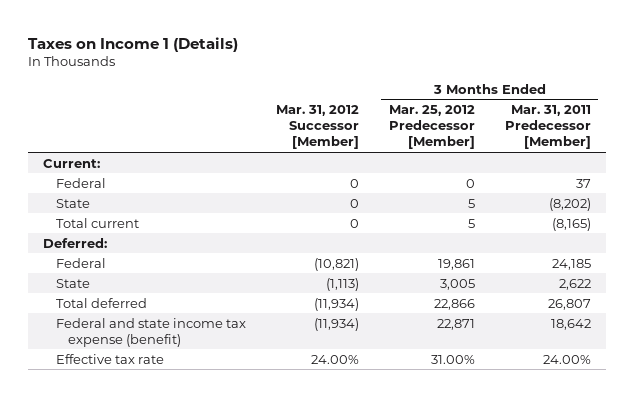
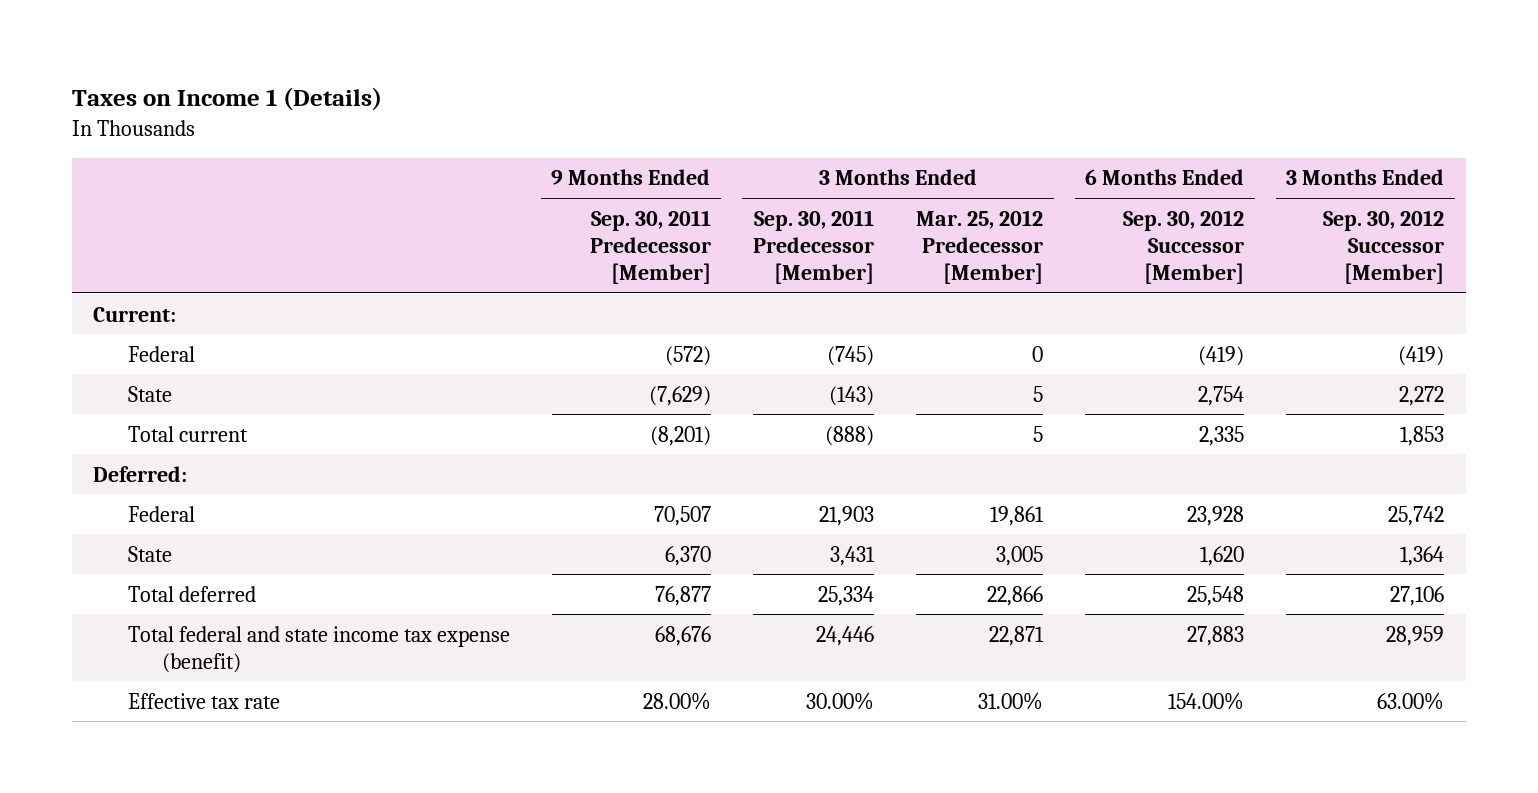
- | Mar. 31, 2012 Successor [Member] | 3 Months Ended Mar. 25, 2012 Predecessor [Member] | 3 Months Ended Mar. 31, 2011 Predecessor [Member]
+ | 9 Months Ended Sep. 30, 2011 Predecessor [Member] | 3 Months Ended Sep. 30, 2011 Predecessor [Member] | 3 Months Ended Mar. 25, 2012 Predecessor [Member] | 6 Months Ended Sep. 30, 2012 Successor [Member] | 3 Months Ended Sep. 30, 2012 Successor [Member]
- Federal and state income tax expense (benefit) | (11,934) | 22,871 | 18,642
+ Total federal and state income tax expense (benefit) | 68,676 | 24,446 | 22,871 | 27,883 | 28,959

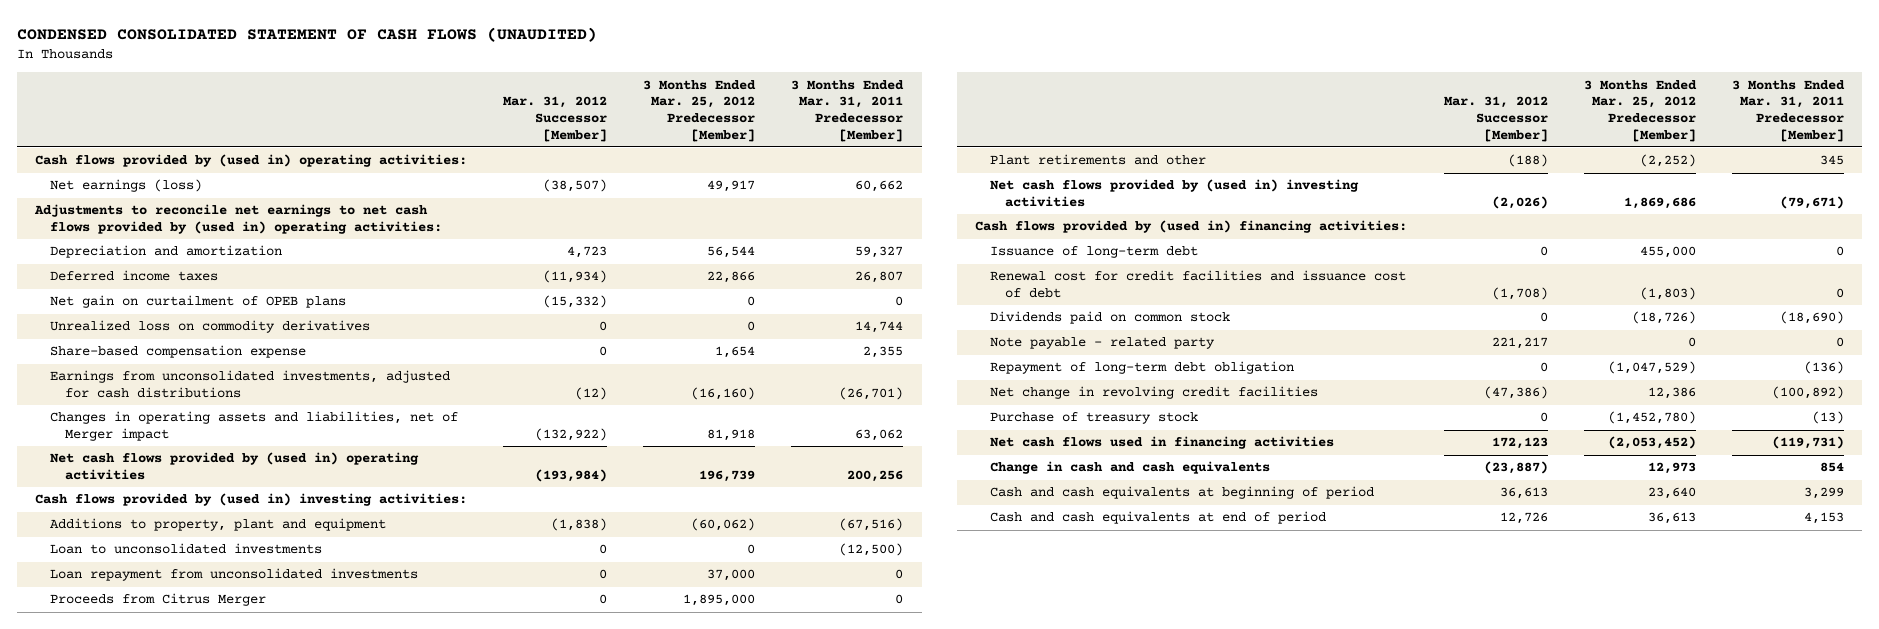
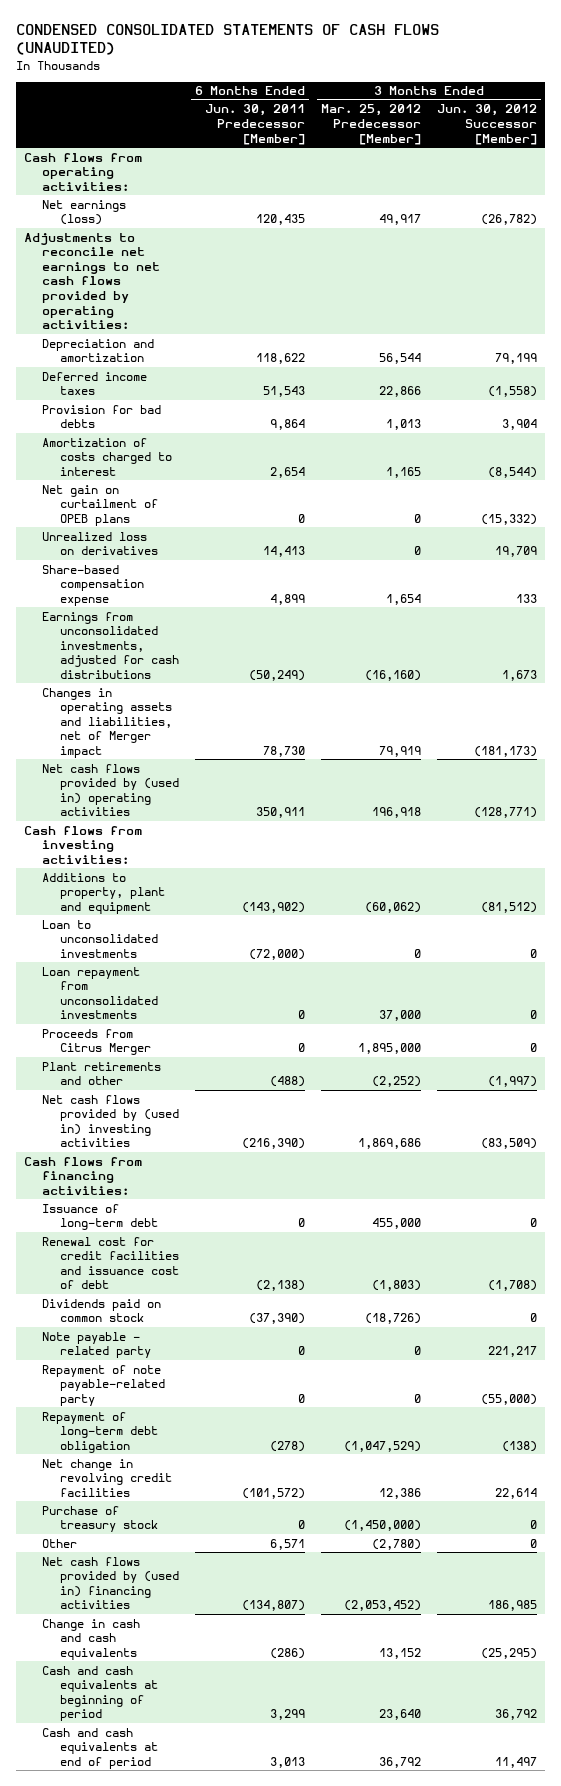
- CONDENSED CONSOLIDATED STATEMENT OF CASH FLOWS (UNAUDITED)
+ CONDENSED CONSOLIDATED STATEMENTS OF CASH FLOWS (UNAUDITED)
- | Mar. 31, 2012 Successor [Member] | 3 Months Ended Mar. 25, 2012 Predecessor [Member] | 3 Months Ended Mar. 31, 2011 Predecessor [Member]
+ | 6 Months Ended Jun. 30, 2011 Predecessor [Member] | 3 Months Ended Mar. 25, 2012 Predecessor [Member] | 3 Months Ended Jun. 30, 2012 Successor [Member]
- Cash flows provided by (used in) operating activities:
+ Cash flows from operating activities:
- Adjustments to reconcile net earnings to net cash flows provided by (used in) operating activities:
+ Adjustments to reconcile net earnings to net cash flows provided by operating activities:
+ Provision for bad debts | 9,864 | 1,013 | 3,904
+ Amortization of costs charged to interest | 2,654 | 1,165 | (8,544)
- Unrealized loss on commodity derivatives | 0 | 0 | 14,744
+ Unrealized loss on derivatives | 14,413 | 0 | 19,709
- Changes in operating assets and liabilities, net of Merger impact | (132,922) | 81,918 | 63,062
- Net cash flows provided by (used in) operating activities | (193,984) | 196,739 | 200,256
- Cash flows provided by (used in) investing activities:
+ Changes in operating assets and liabilities, net of Merger impact | 78,730 | 79,919 | (181,173)
+ Net cash flows provided by (used in) operating activities | 350,911 | 196,918 | (128,771)
+ Cash flows from investing activities:
- Cash flows provided by (used in) financing activities:
+ Cash flows from financing activities:
+ Repayment of note payable-related party | 0 | 0 | (55,000)
- Purchase of treasury stock | 0 | (1,452,780) | (13)
- Net cash flows used in financing activities | 172,123 | (2,053,452) | (119,731)
- Change in cash and cash equivalents | (23,887) | 12,973 | 854
+ Purchase of treasury stock | 0 | (1,450,000) | 0
+ Other | 6,571 | (2,780) | 0
+ Net cash flows provided by (used in) financing activities | (134,807) | (2,053,452) | 186,985
+ Change in cash and cash equivalents | (286) | 13,152 | (25,295)
- Cash and cash equivalents at end of period | 12,726 | 36,613 | 4,153
+ Cash and cash equivalents at end of period | 3,013 | 36,792 | 11,497

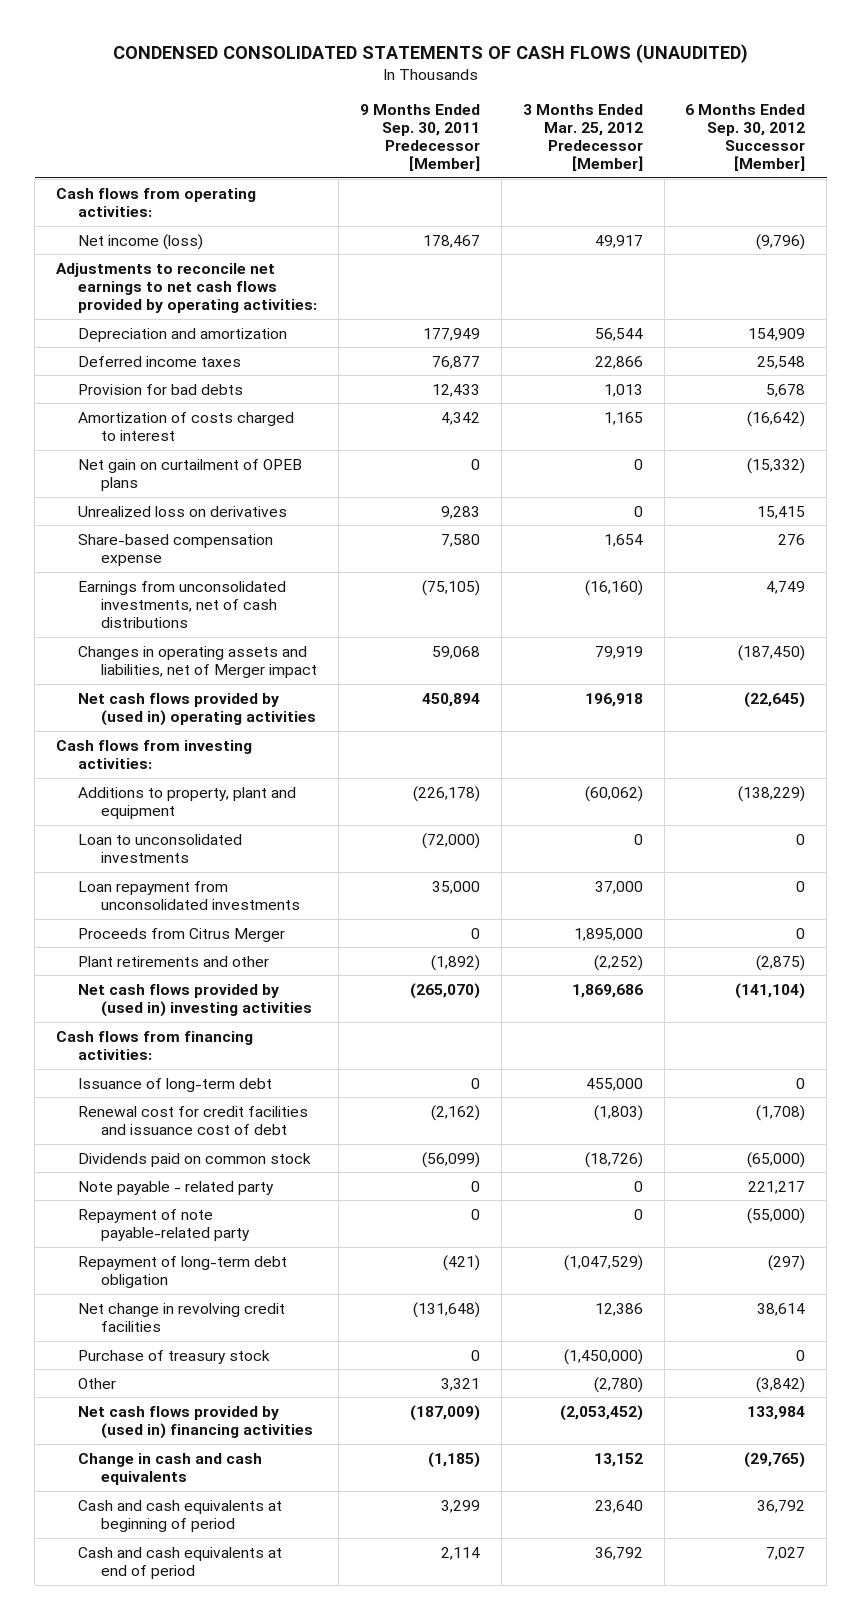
- | 6 Months Ended Jun. 30, 2011 Predecessor [Member] | 3 Months Ended Mar. 25, 2012 Predecessor [Member] | 3 Months Ended Jun. 30, 2012 Successor [Member]
+ | 9 Months Ended Sep. 30, 2011 Predecessor [Member] | 3 Months Ended Mar. 25, 2012 Predecessor [Member] | 6 Months Ended Sep. 30, 2012 Successor [Member]
- Net earnings (loss) | 120,435 | 49,917 | (26,782)
+ Net income (loss) | 178,467 | 49,917 | (9,796)
- Earnings from unconsolidated investments, adjusted for cash distributions | (50,249) | (16,160) | 1,673
+ Earnings from unconsolidated investments, net of cash distributions | (75,105) | (16,160) | 4,749

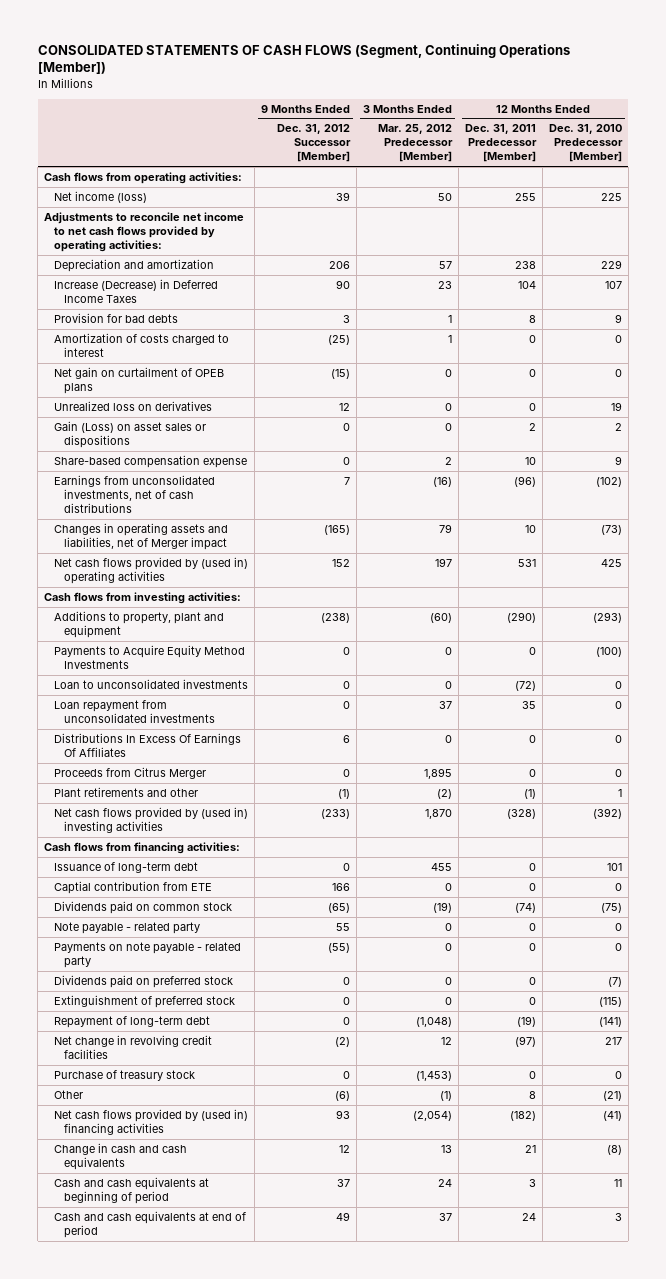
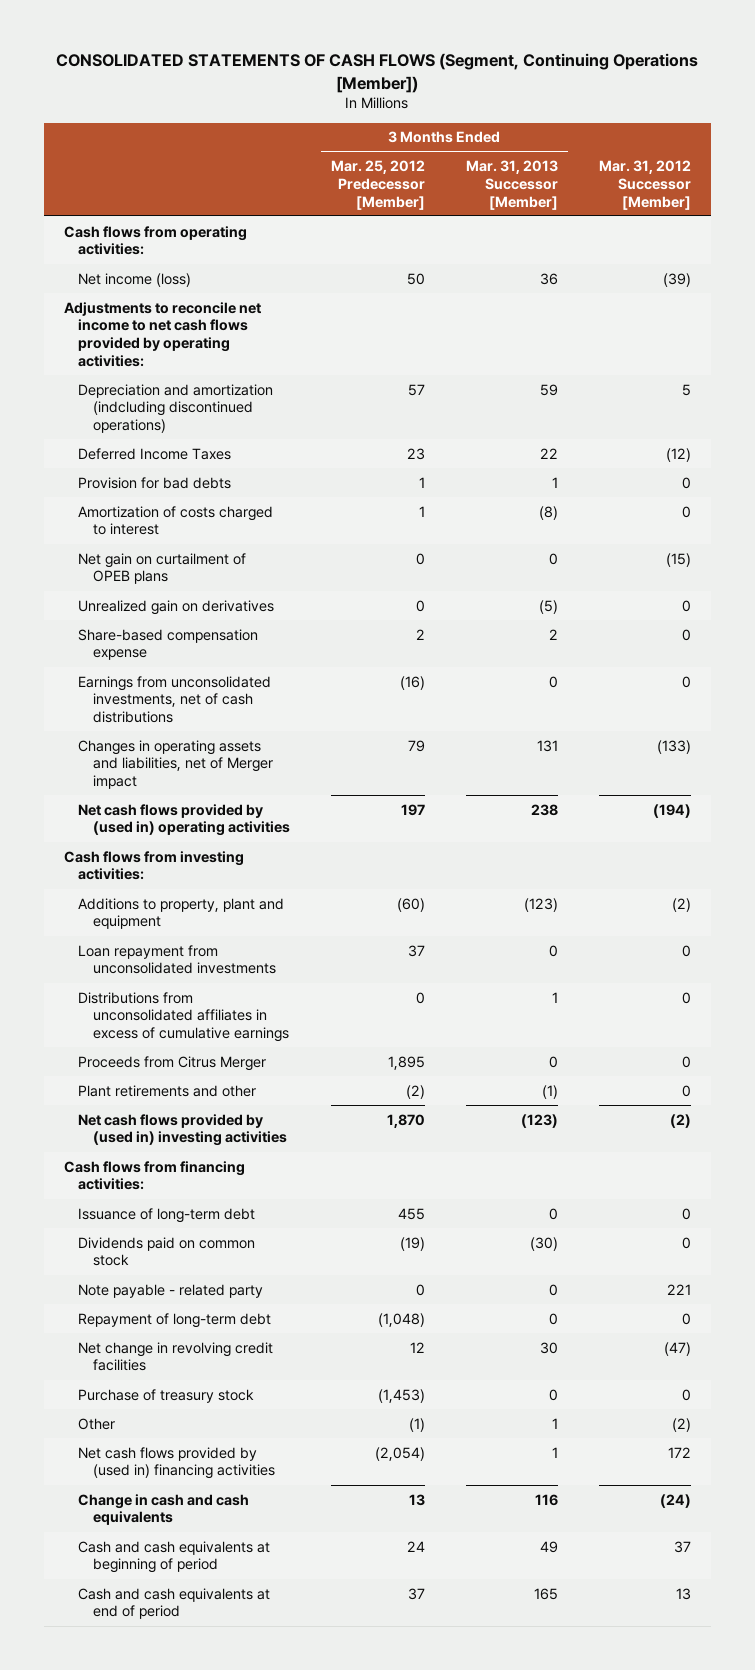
- | 9 Months Ended Dec. 31, 2012 Successor [Member] | 3 Months Ended Mar. 25, 2012 Predecessor [Member] | 12 Months Ended Dec. 31, 2011 Predecessor [Member] | 12 Months Ended Dec. 31, 2010 Predecessor [Member]
+ | 3 Months Ended Mar. 25, 2012 Predecessor [Member] | 3 Months Ended Mar. 31, 2013 Successor [Member] | Mar. 31, 2012 Successor [Member]
- Depreciation and amortization | 206 | 57 | 238 | 229
- Increase (Decrease) in Deferred Income Taxes | 90 | 23 | 104 | 107
+ Depreciation and amortization (indcluding discontinued operations) | 57 | 59 | 5
+ Deferred Income Taxes | 23 | 22 | (12)
- Unrealized loss on derivatives | 12 | 0 | 0 | 19
- Gain (Loss) on asset sales or dispositions | 0 | 0 | 2 | 2
+ Unrealized gain on derivatives | 0 | (5) | 0
- Payments to Acquire Equity Method Investments | 0 | 0 | 0 | (100)
- Loan to unconsolidated investments | 0 | 0 | (72) | 0
- Distributions In Excess Of Earnings Of Affiliates | 6 | 0 | 0 | 0
+ Distributions from unconsolidated affiliates in excess of cumulative earnings | 0 | 1 | 0
- Captial contribution from ETE | 166 | 0 | 0 | 0
- Payments on note payable - related party | (55) | 0 | 0 | 0
- Dividends paid on preferred stock | 0 | 0 | 0 | (7)
- Extinguishment of preferred stock | 0 | 0 | 0 | (115)

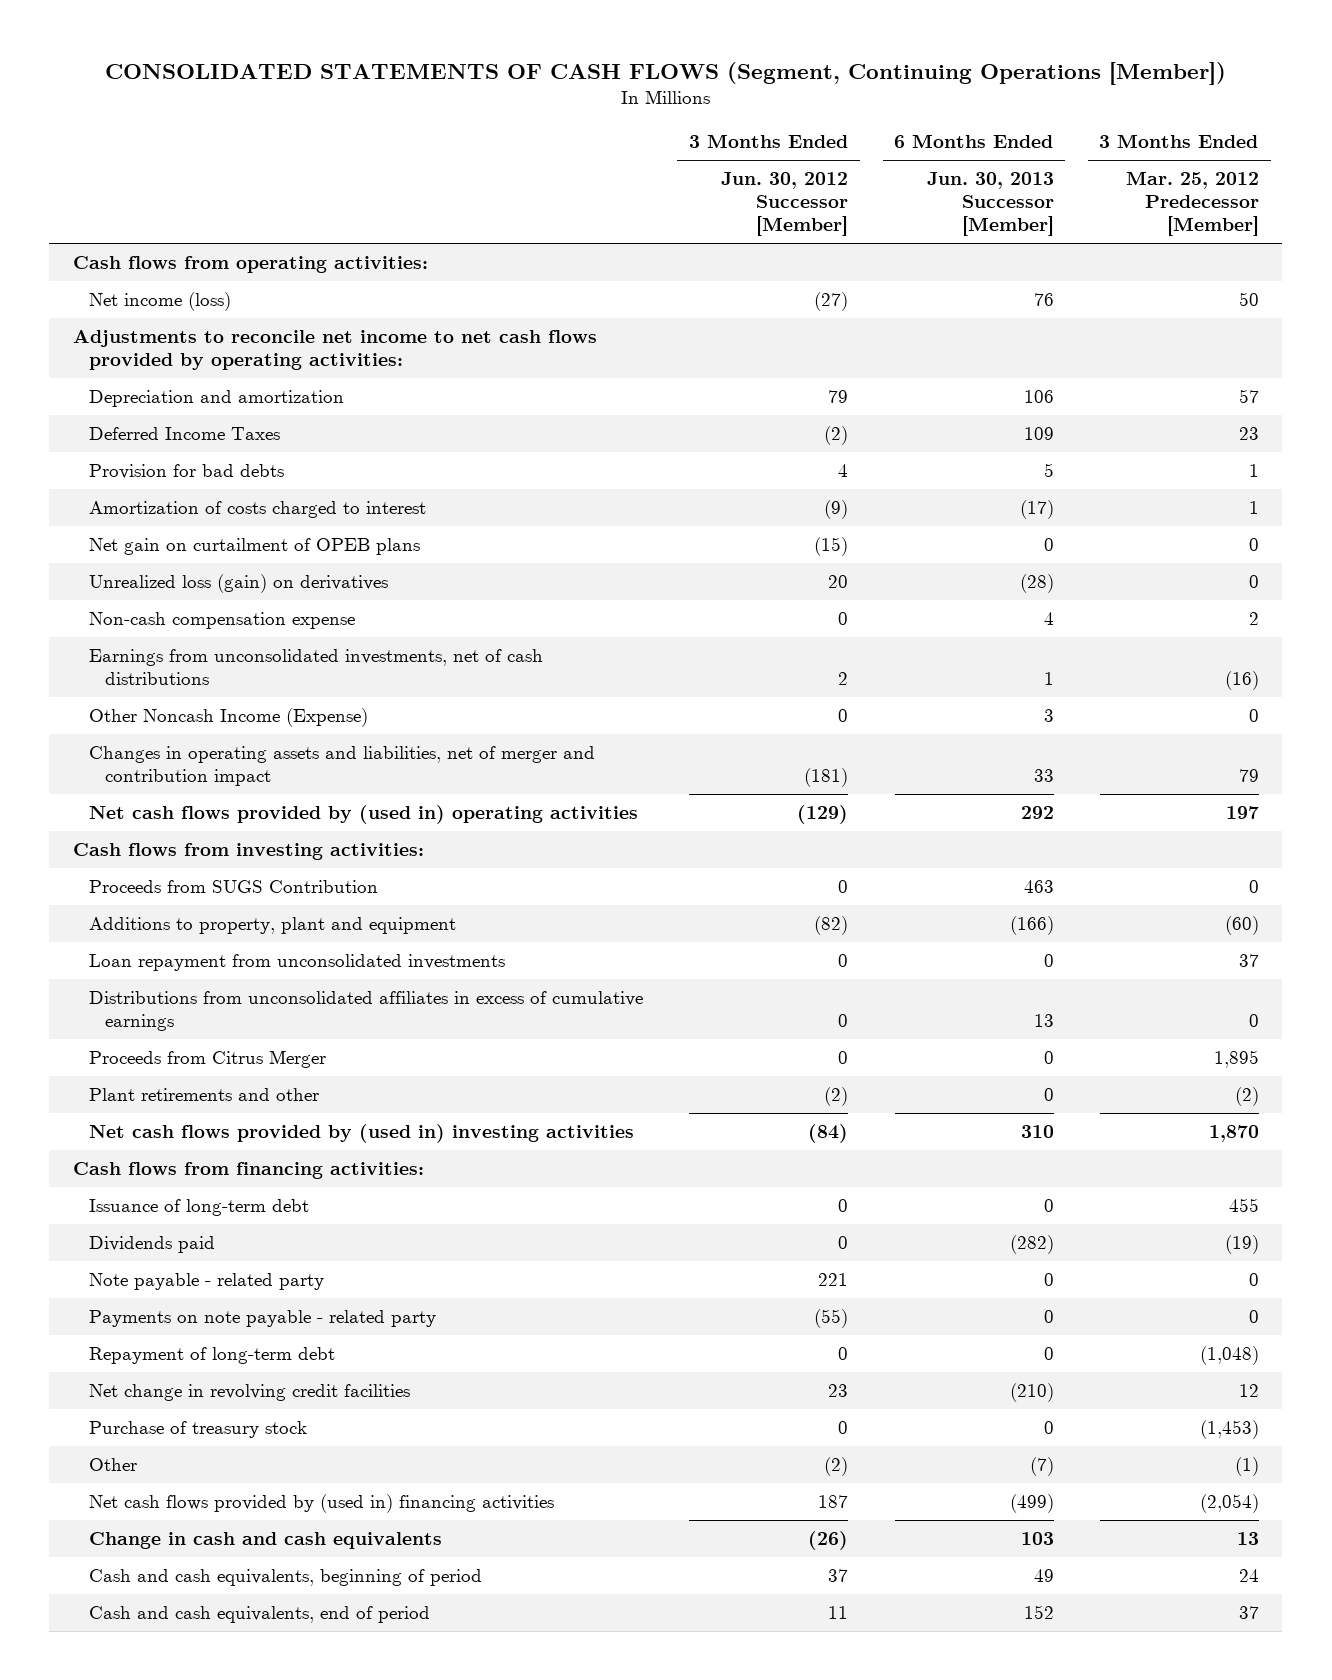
- | 3 Months Ended Mar. 25, 2012 Predecessor [Member] | 3 Months Ended Mar. 31, 2013 Successor [Member] | Mar. 31, 2012 Successor [Member]
+ | 3 Months Ended Jun. 30, 2012 Successor [Member] | 6 Months Ended Jun. 30, 2013 Successor [Member] | 3 Months Ended Mar. 25, 2012 Predecessor [Member]
- Depreciation and amortization (indcluding discontinued operations) | 57 | 59 | 5
+ Depreciation and amortization | 79 | 106 | 57
- Unrealized gain on derivatives | 0 | (5) | 0
- Share-based compensation expense | 2 | 2 | 0
+ Unrealized loss (gain) on derivatives | 20 | (28) | 0
+ Non-cash compensation expense | 0 | 4 | 2
- Changes in operating assets and liabilities, net of Merger impact | 79 | 131 | (133)
+ Other Noncash Income (Expense) | 0 | 3 | 0
+ Changes in operating assets and liabilities, net of merger and contribution impact | (181) | 33 | 79
+ Proceeds from SUGS Contribution | 0 | 463 | 0
- Dividends paid on common stock | (19) | (30) | 0
+ Dividends paid | 0 | (282) | (19)
+ Payments on note payable - related party | (55) | 0 | 0
- Cash and cash equivalents at beginning of period | 24 | 49 | 37
- Cash and cash equivalents at end of period | 37 | 165 | 13
+ Cash and cash equivalents, beginning of period | 37 | 49 | 24
+ Cash and cash equivalents, end of period | 11 | 152 | 37

